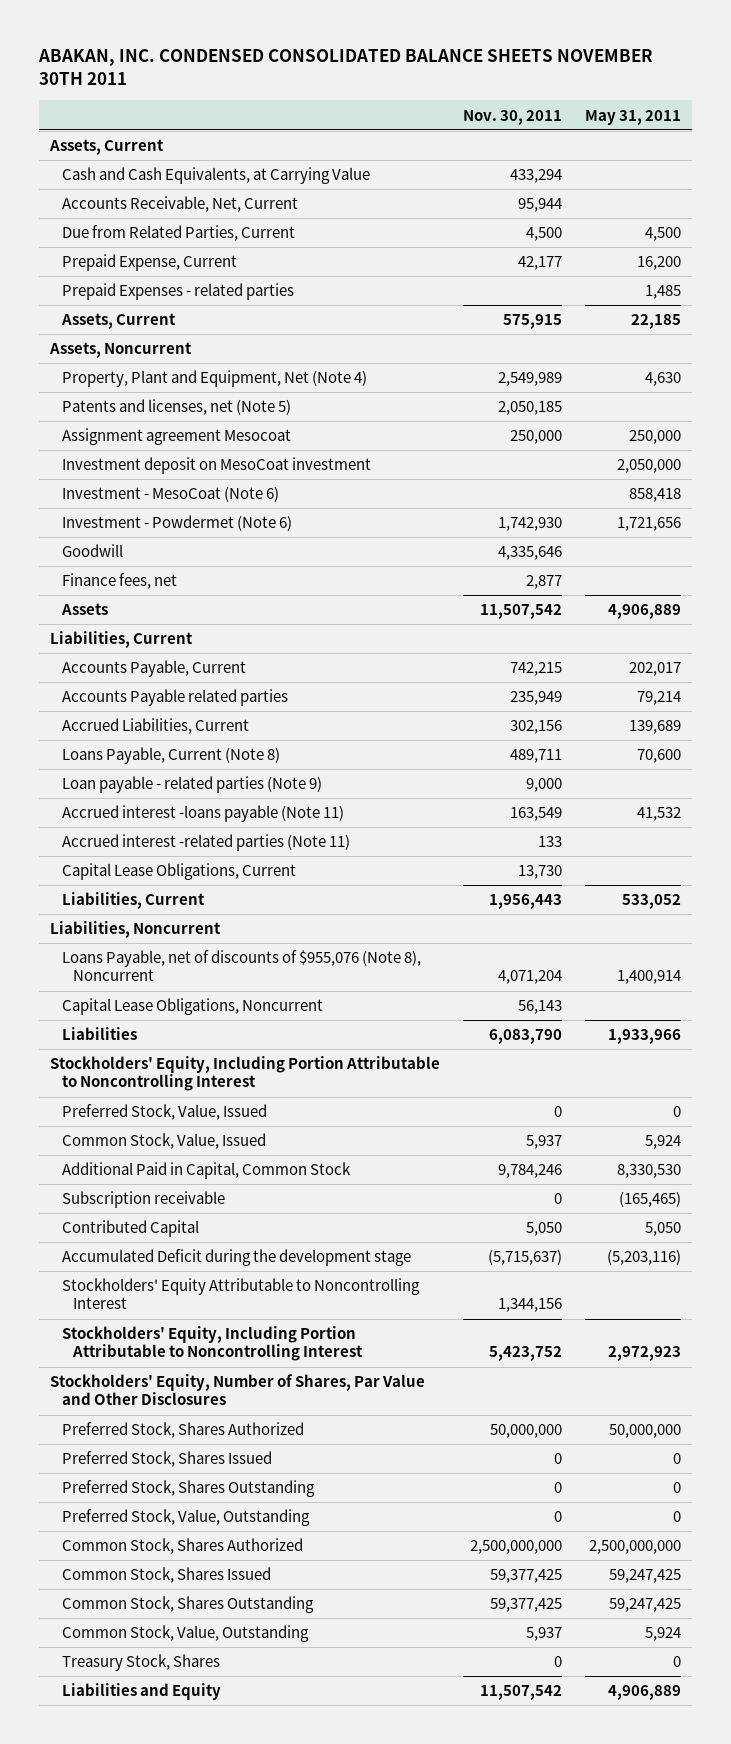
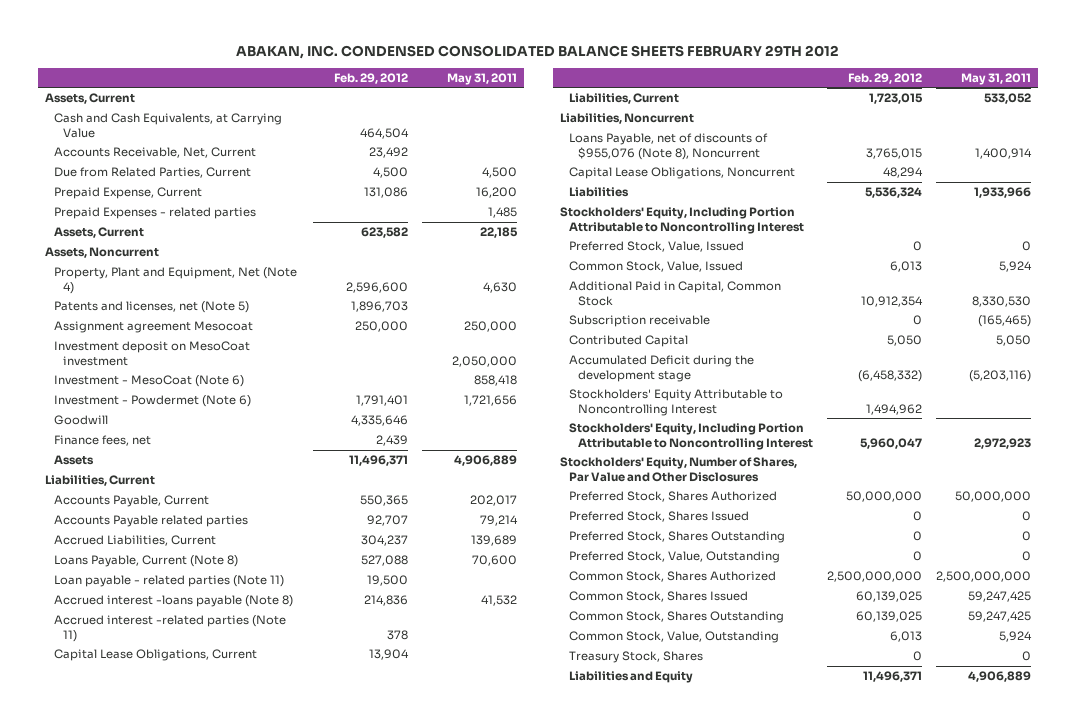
- ABAKAN, INC. CONDENSED CONSOLIDATED BALANCE SHEETS NOVEMBER 30TH 2011
+ ABAKAN, INC. CONDENSED CONSOLIDATED BALANCE SHEETS FEBRUARY 29TH 2012
- | Nov. 30, 2011 | May 31, 2011
+ | Feb. 29, 2012 | May 31, 2011
- Loan payable - related parties (Note 9) | 9,000 |
- Accrued interest -loans payable (Note 11) | 163,549 | 41,532
+ Loan payable - related parties (Note 11) | 19,500 |
+ Accrued interest -loans payable (Note 8) | 214,836 | 41,532

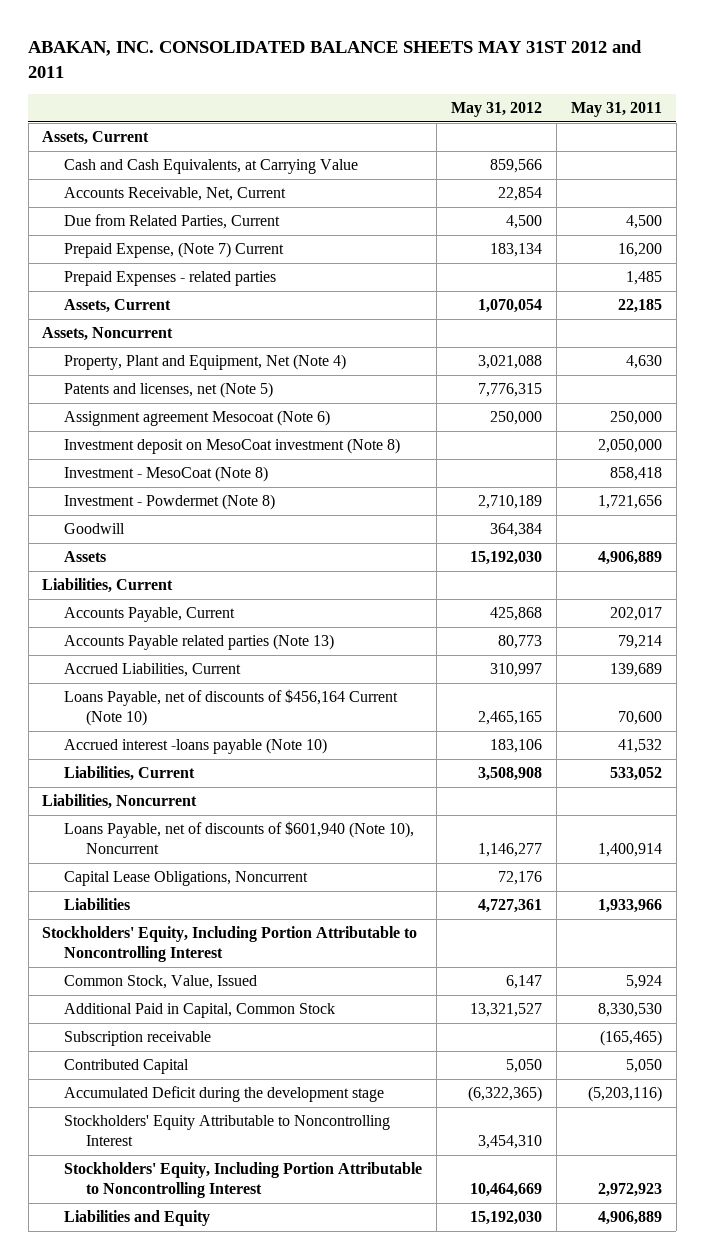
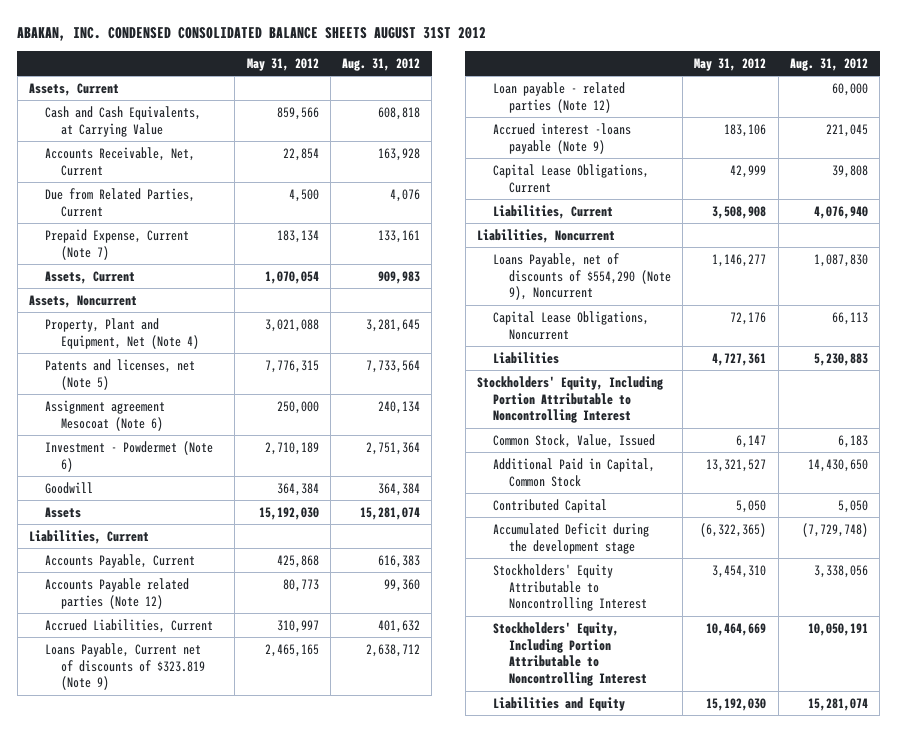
- ABAKAN, INC. CONSOLIDATED BALANCE SHEETS MAY 31ST 2012 and 2011
+ ABAKAN, INC. CONDENSED CONSOLIDATED BALANCE SHEETS AUGUST 31ST 2012
- | May 31, 2012 | May 31, 2011
+ | May 31, 2012 | Aug. 31, 2012
- Prepaid Expense, (Note 7) Current | 183,134 | 16,200
- Prepaid Expenses - related parties | | 1,485
+ Prepaid Expense, Current (Note 7) | 183,134 | 133,161
- Investment deposit on MesoCoat investment (Note 8) | | 2,050,000
- Investment - MesoCoat (Note 8) | | 858,418
- Investment - Powdermet (Note 8) | 2,710,189 | 1,721,656
+ Investment - Powdermet (Note 6) | 2,710,189 | 2,751,364
- Accounts Payable related parties (Note 13) | 80,773 | 79,214
+ Accounts Payable related parties (Note 12) | 80,773 | 99,360
- Loans Payable, net of discounts of $456,164 Current (Note 10) | 2,465,165 | 70,600
- Accrued interest -loans payable (Note 10) | 183,106 | 41,532
+ Loans Payable, Current net of discounts of $323.819 (Note 9) | 2,465,165 | 2,638,712
+ Loan payable - related parties (Note 12) | | 60,000
+ Accrued interest -loans payable (Note 9) | 183,106 | 221,045
+ Capital Lease Obligations, Current | 42,999 | 39,808
- Loans Payable, net of discounts of $601,940 (Note 10), Noncurrent | 1,146,277 | 1,400,914
+ Loans Payable, net of discounts of $554,290 (Note 9), Noncurrent | 1,146,277 | 1,087,830
- Subscription receivable | | (165,465)

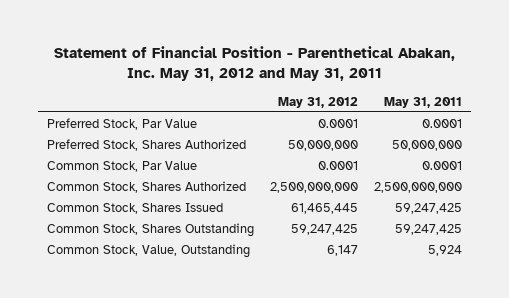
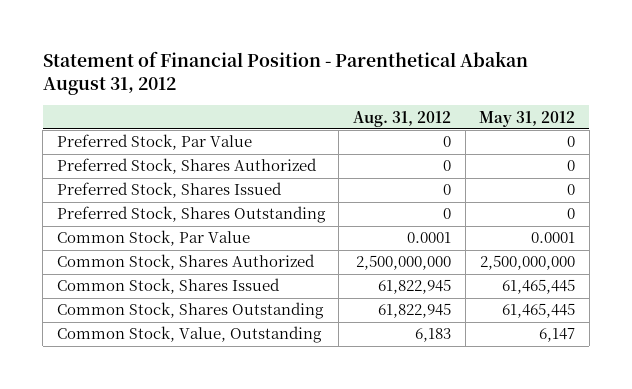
- Statement of Financial Position - Parenthetical Abakan, Inc. May 31, 2012 and May 31, 2011
+ Statement of Financial Position - Parenthetical Abakan August 31, 2012
- | May 31, 2012 | May 31, 2011
+ | Aug. 31, 2012 | May 31, 2012
- Preferred Stock, Par Value | 0.0001 | 0.0001
- Preferred Stock, Shares Authorized | 50,000,000 | 50,000,000
+ Preferred Stock, Par Value | 0 | 0
+ Preferred Stock, Shares Authorized | 0 | 0
+ Preferred Stock, Shares Issued | 0 | 0
+ Preferred Stock, Shares Outstanding | 0 | 0
- Common Stock, Shares Outstanding | 59,247,425 | 59,247,425
+ Common Stock, Shares Outstanding | 61,822,945 | 61,465,445

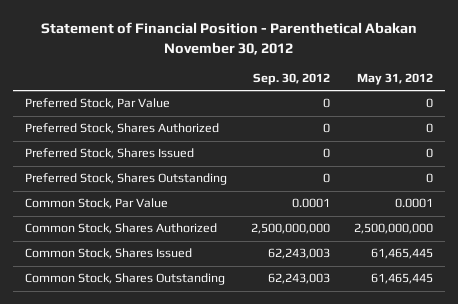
- Statement of Financial Position - Parenthetical Abakan August 31, 2012
+ Statement of Financial Position - Parenthetical Abakan November 30, 2012
- | Aug. 31, 2012 | May 31, 2012
+ | Sep. 30, 2012 | May 31, 2012
- Common Stock, Value, Outstanding | 6,183 | 6,147

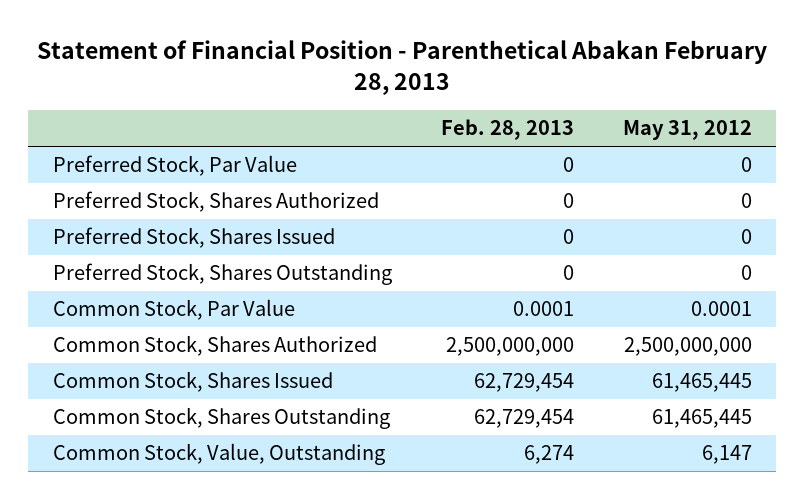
- Statement of Financial Position - Parenthetical Abakan November 30, 2012
+ Statement of Financial Position - Parenthetical Abakan February 28, 2013
- | Sep. 30, 2012 | May 31, 2012
+ | Feb. 28, 2013 | May 31, 2012
+ Common Stock, Value, Outstanding | 6,274 | 6,147

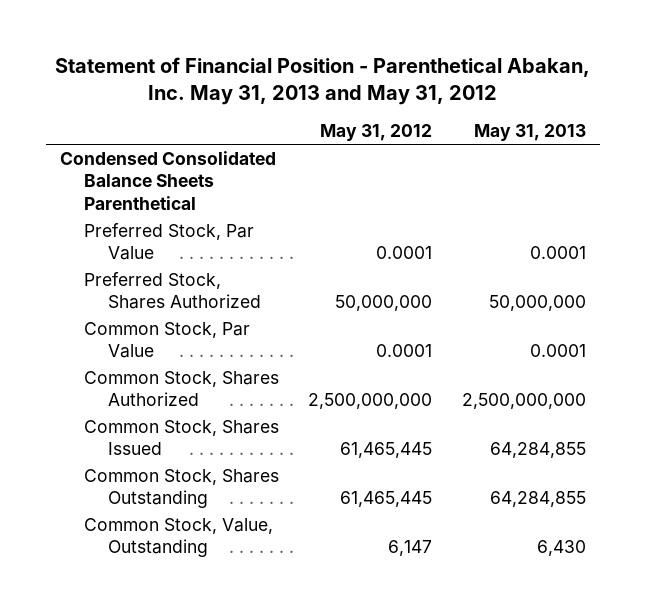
- Statement of Financial Position - Parenthetical Abakan February 28, 2013
+ Statement of Financial Position - Parenthetical Abakan, Inc. May 31, 2013 and May 31, 2012
- | Feb. 28, 2013 | May 31, 2012
+ | May 31, 2012 | May 31, 2013
- Preferred Stock, Par Value | 0 | 0
- Preferred Stock, Shares Authorized | 0 | 0
- Preferred Stock, Shares Issued | 0 | 0
- Preferred Stock, Shares Outstanding | 0 | 0
+ Condensed Consolidated Balance Sheets Parenthetical
+ Preferred Stock, Par Value | 0.0001 | 0.0001
+ Preferred Stock, Shares Authorized | 50,000,000 | 50,000,000

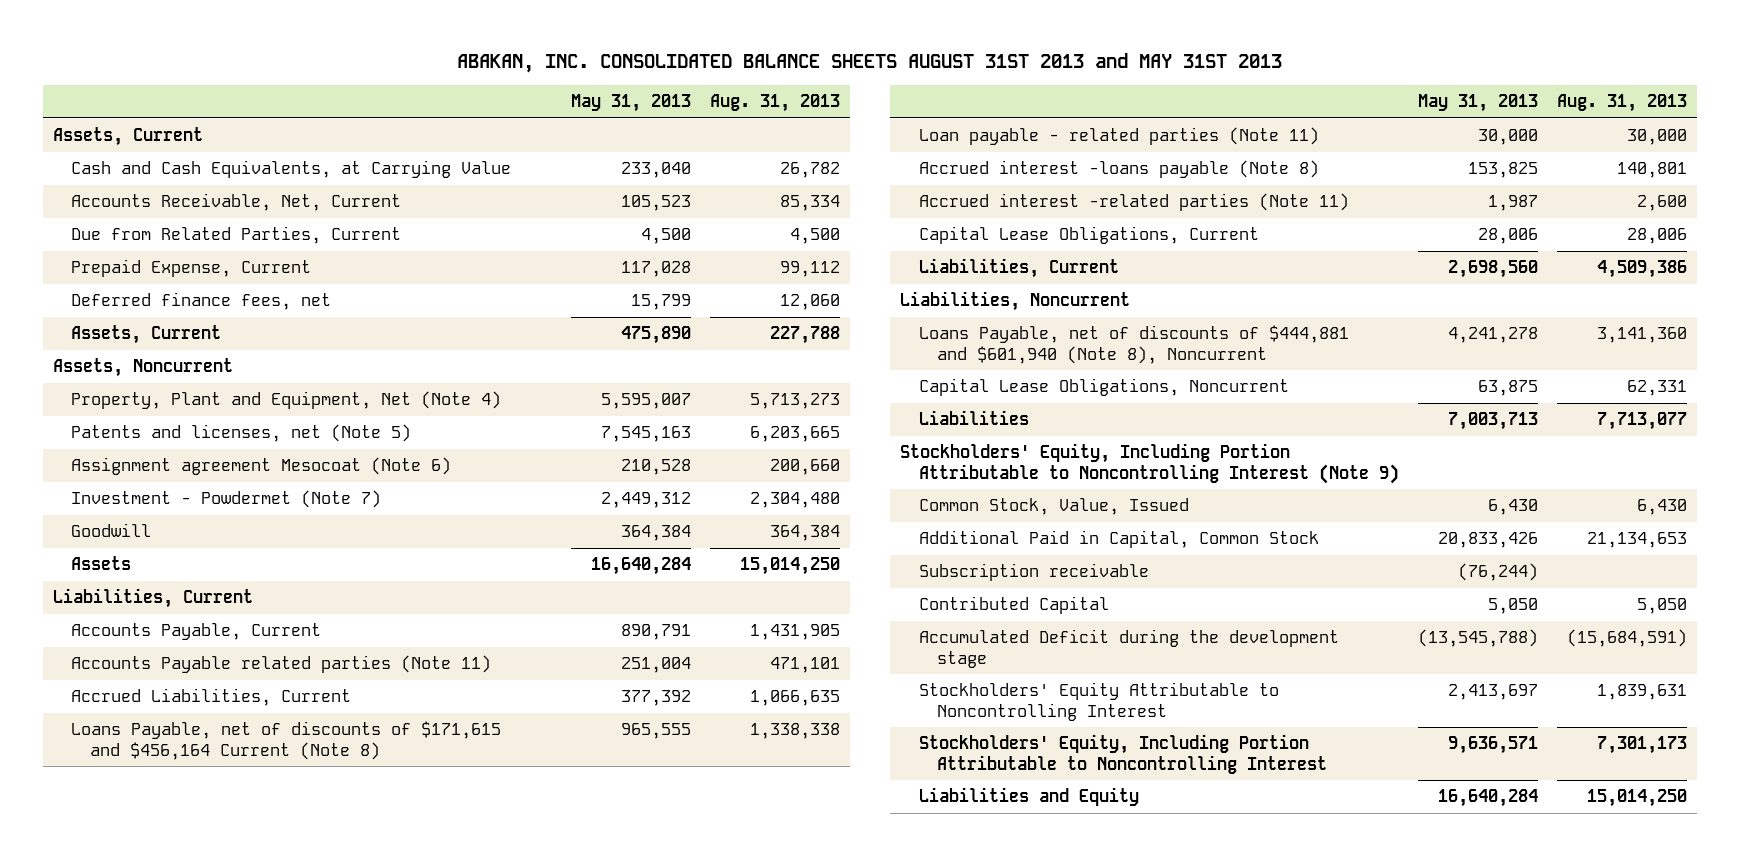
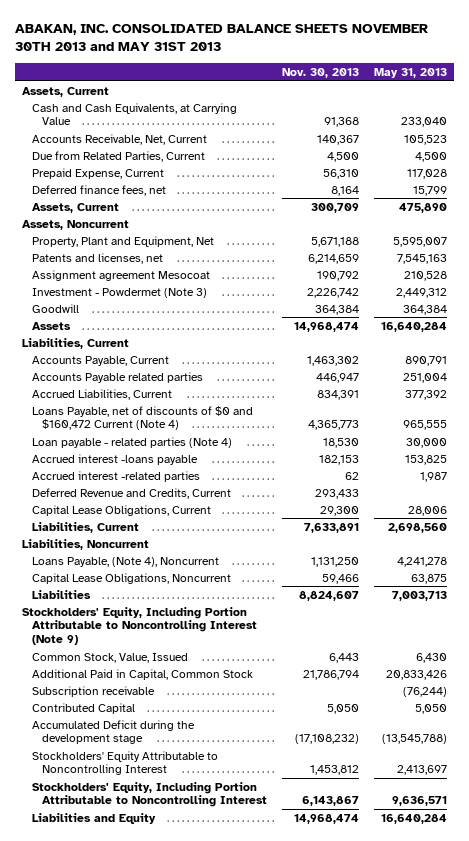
- ABAKAN, INC. CONSOLIDATED BALANCE SHEETS AUGUST 31ST 2013 and MAY 31ST 2013
+ ABAKAN, INC. CONSOLIDATED BALANCE SHEETS NOVEMBER 30TH 2013 and MAY 31ST 2013
- | May 31, 2013 | Aug. 31, 2013
+ | Nov. 30, 2013 | May 31, 2013
- Property, Plant and Equipment, Net (Note 4) | 5,595,007 | 5,713,273
- Patents and licenses, net (Note 5) | 7,545,163 | 6,203,665
- Assignment agreement Mesocoat (Note 6) | 210,528 | 200,660
- Investment - Powdermet (Note 7) | 2,449,312 | 2,304,480
+ Property, Plant and Equipment, Net | 5,671,188 | 5,595,007
+ Patents and licenses, net | 6,214,659 | 7,545,163
+ Assignment agreement Mesocoat | 190,792 | 210,528
+ Investment - Powdermet (Note 3) | 2,226,742 | 2,449,312
- Accounts Payable related parties (Note 11) | 251,004 | 471,101
+ Accounts Payable related parties | 446,947 | 251,004
- Loans Payable, net of discounts of $171,615 and $456,164 Current (Note 8) | 965,555 | 1,338,338
- Loan payable - related parties (Note 11) | 30,000 | 30,000
- Accrued interest -loans payable (Note 8) | 153,825 | 140,801
- Accrued interest -related parties (Note 11) | 1,987 | 2,600
+ Loans Payable, net of discounts of $0 and $160,472 Current (Note 4) | 4,365,773 | 965,555
+ Loan payable - related parties (Note 4) | 18,530 | 30,000
+ Accrued interest -loans payable | 182,153 | 153,825
+ Accrued interest -related parties | 62 | 1,987
+ Deferred Revenue and Credits, Current | 293,433 |
- Loans Payable, net of discounts of $444,881 and $601,940 (Note 8), Noncurrent | 4,241,278 | 3,141,360
+ Loans Payable, (Note 4), Noncurrent | 1,131,250 | 4,241,278

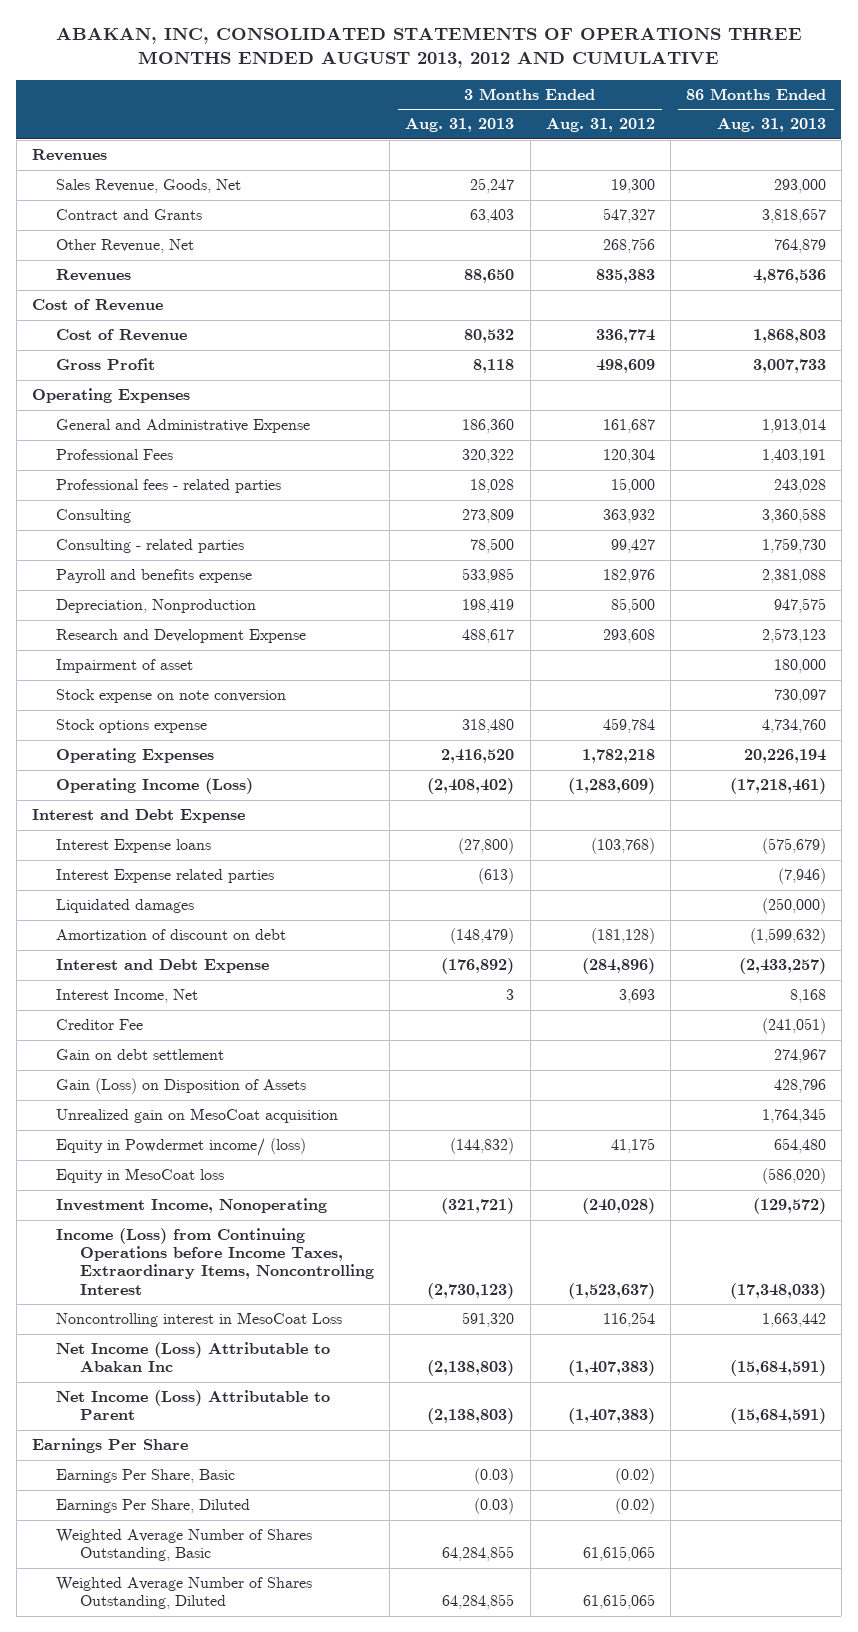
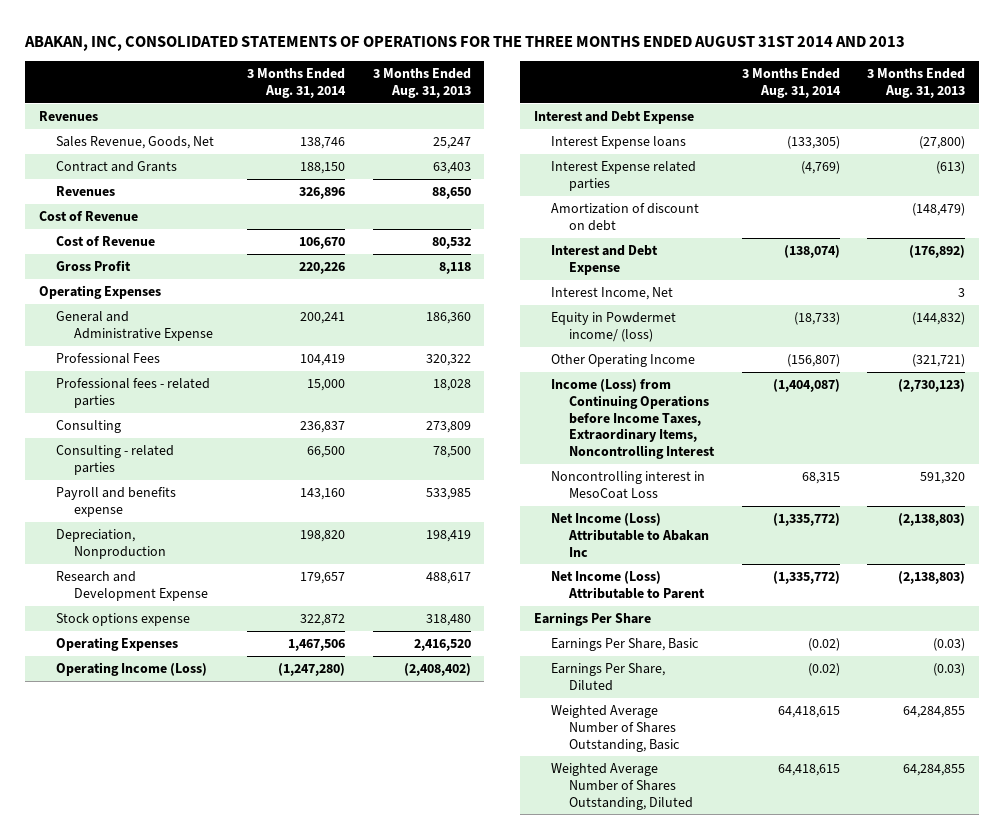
- ABAKAN, INC, CONSOLIDATED STATEMENTS OF OPERATIONS THREE MONTHS ENDED AUGUST 2013, 2012 AND CUMULATIVE
+ ABAKAN, INC, CONSOLIDATED STATEMENTS OF OPERATIONS FOR THE THREE MONTHS ENDED AUGUST 31ST 2014 AND 2013
- | 3 Months Ended Aug. 31, 2013 | 3 Months Ended Aug. 31, 2012 | 86 Months Ended Aug. 31, 2013
+ | 3 Months Ended Aug. 31, 2014 | 3 Months Ended Aug. 31, 2013
- Other Revenue, Net | | 268,756 | 764,879
- Impairment of asset | | | 180,000
- Stock expense on note conversion | | | 730,097
- Liquidated damages | | | (250,000)
- Creditor Fee | | | (241,051)
- Gain on debt settlement | | | 274,967
- Gain (Loss) on Disposition of Assets | | | 428,796
- Unrealized gain on MesoCoat acquisition | | | 1,764,345
- Equity in MesoCoat loss | | | (586,020)
- Investment Income, Nonoperating | (321,721) | (240,028) | (129,572)
+ Other Operating Income | (156,807) | (321,721)

